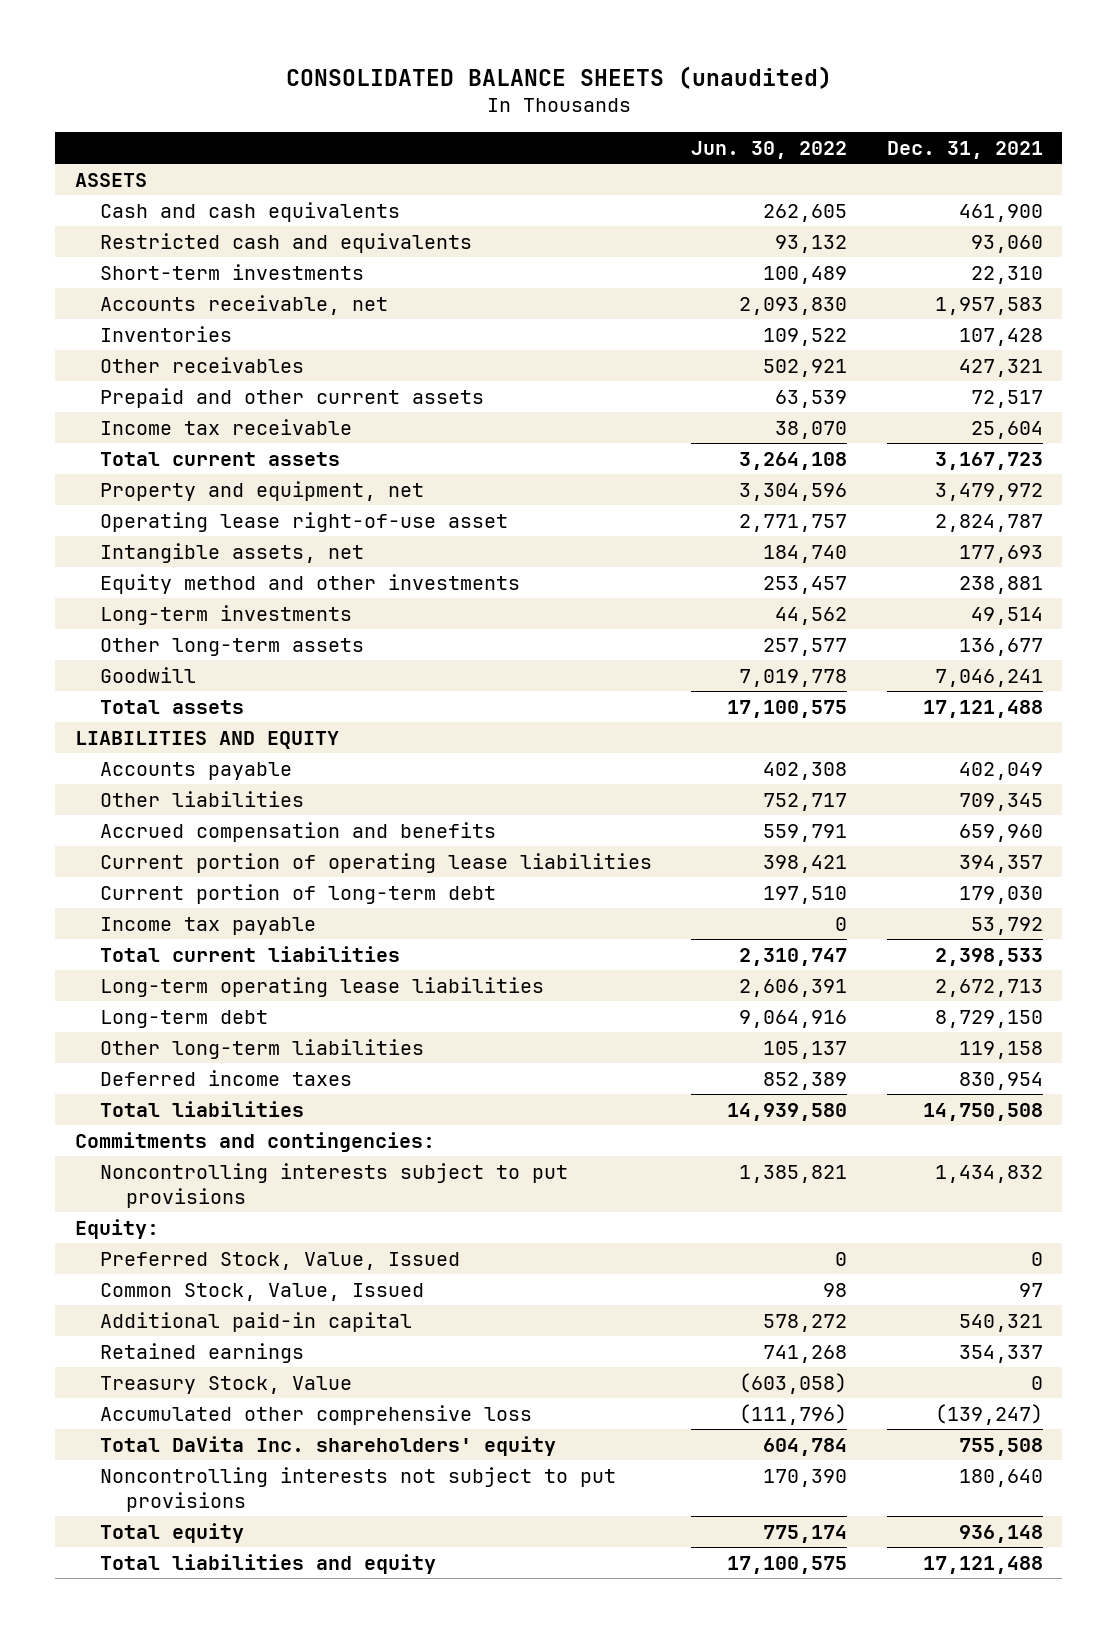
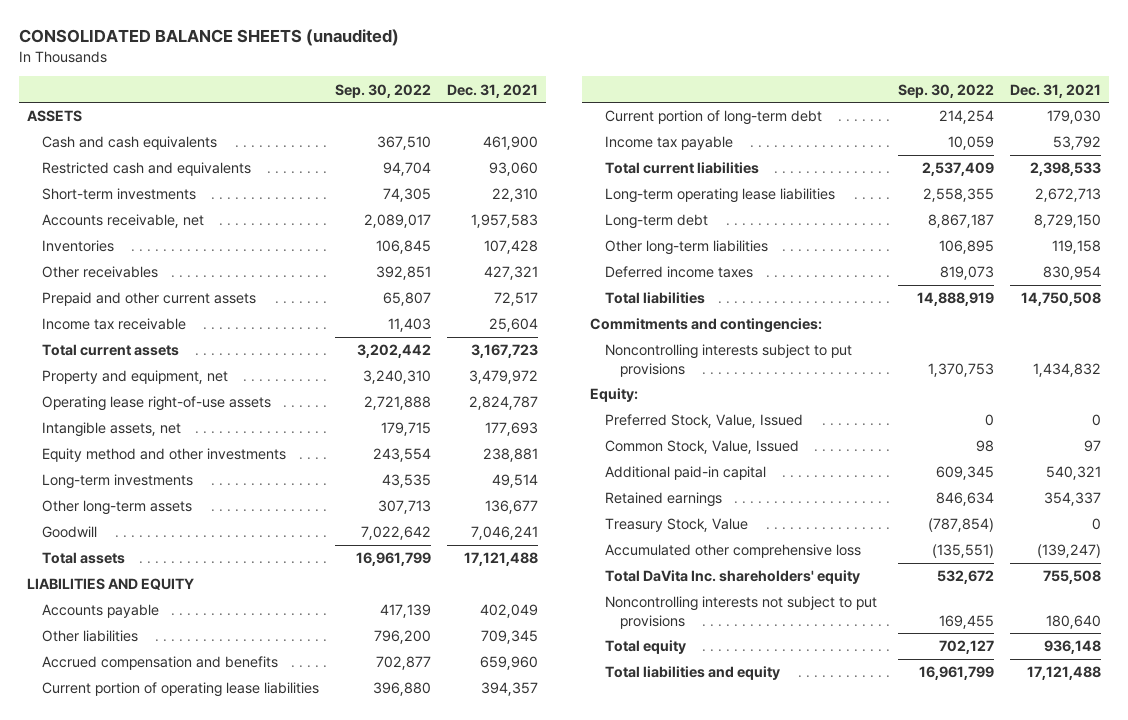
- | Jun. 30, 2022 | Dec. 31, 2021
+ | Sep. 30, 2022 | Dec. 31, 2021
- Operating lease right-of-use asset | 2,771,757 | 2,824,787
+ Operating lease right-of-use assets | 2,721,888 | 2,824,787

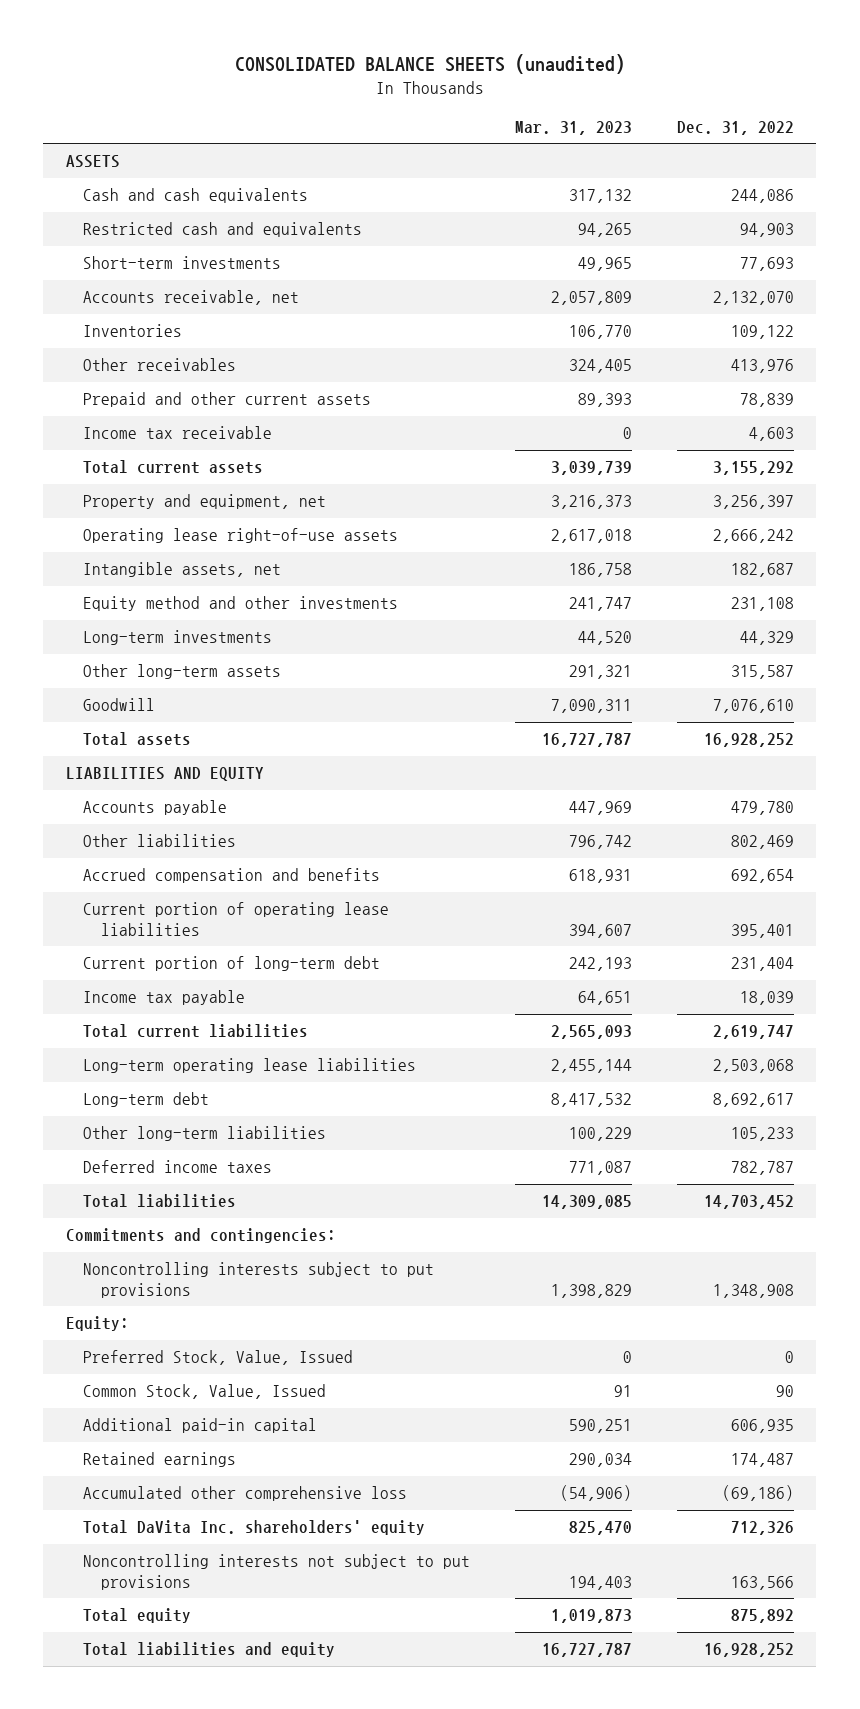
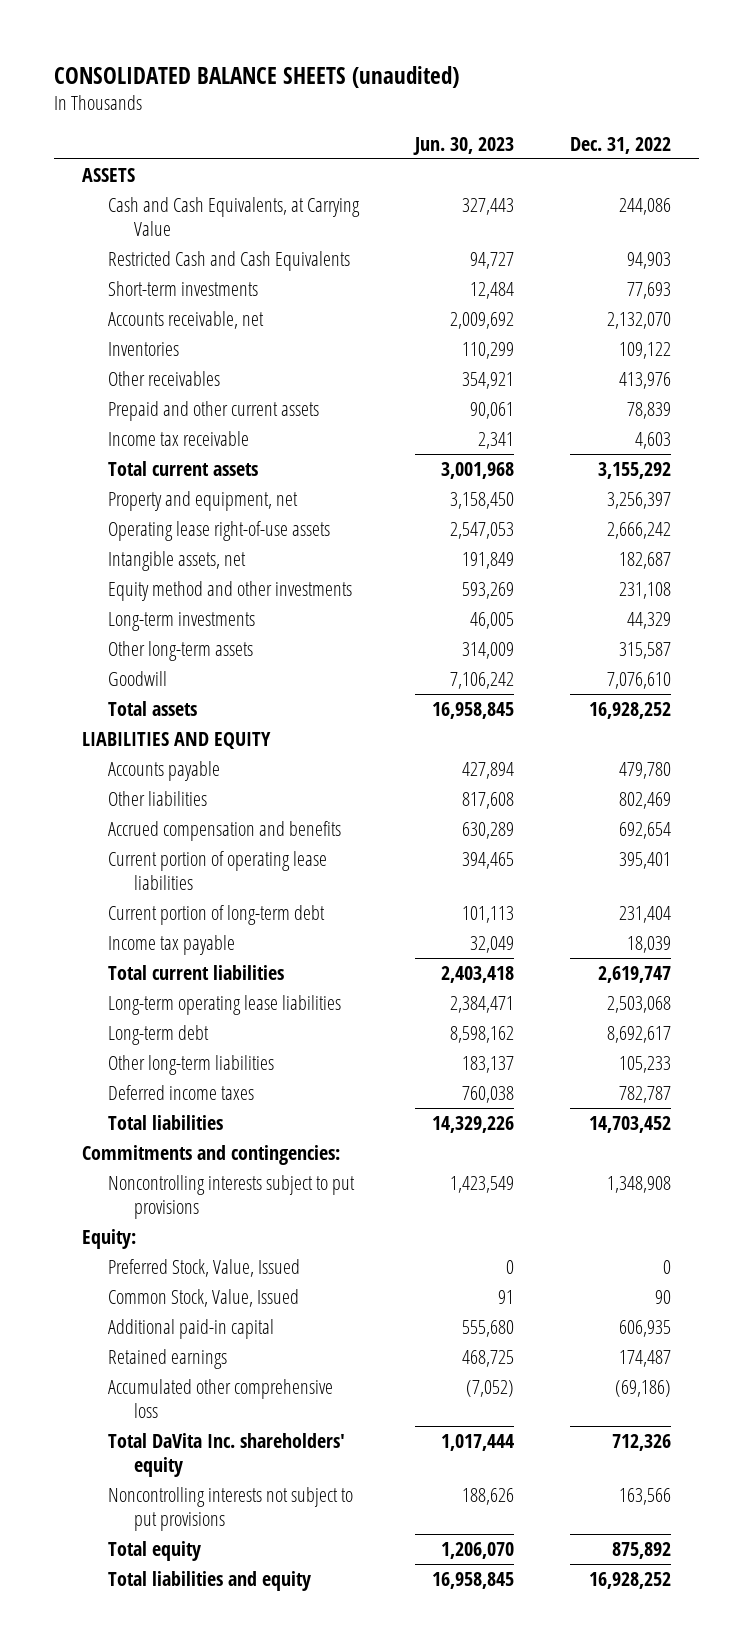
- | Mar. 31, 2023 | Dec. 31, 2022
+ | Jun. 30, 2023 | Dec. 31, 2022
- Cash and cash equivalents | 317,132 | 244,086
- Restricted cash and equivalents | 94,265 | 94,903
+ Cash and Cash Equivalents, at Carrying Value | 327,443 | 244,086
+ Restricted Cash and Cash Equivalents | 94,727 | 94,903

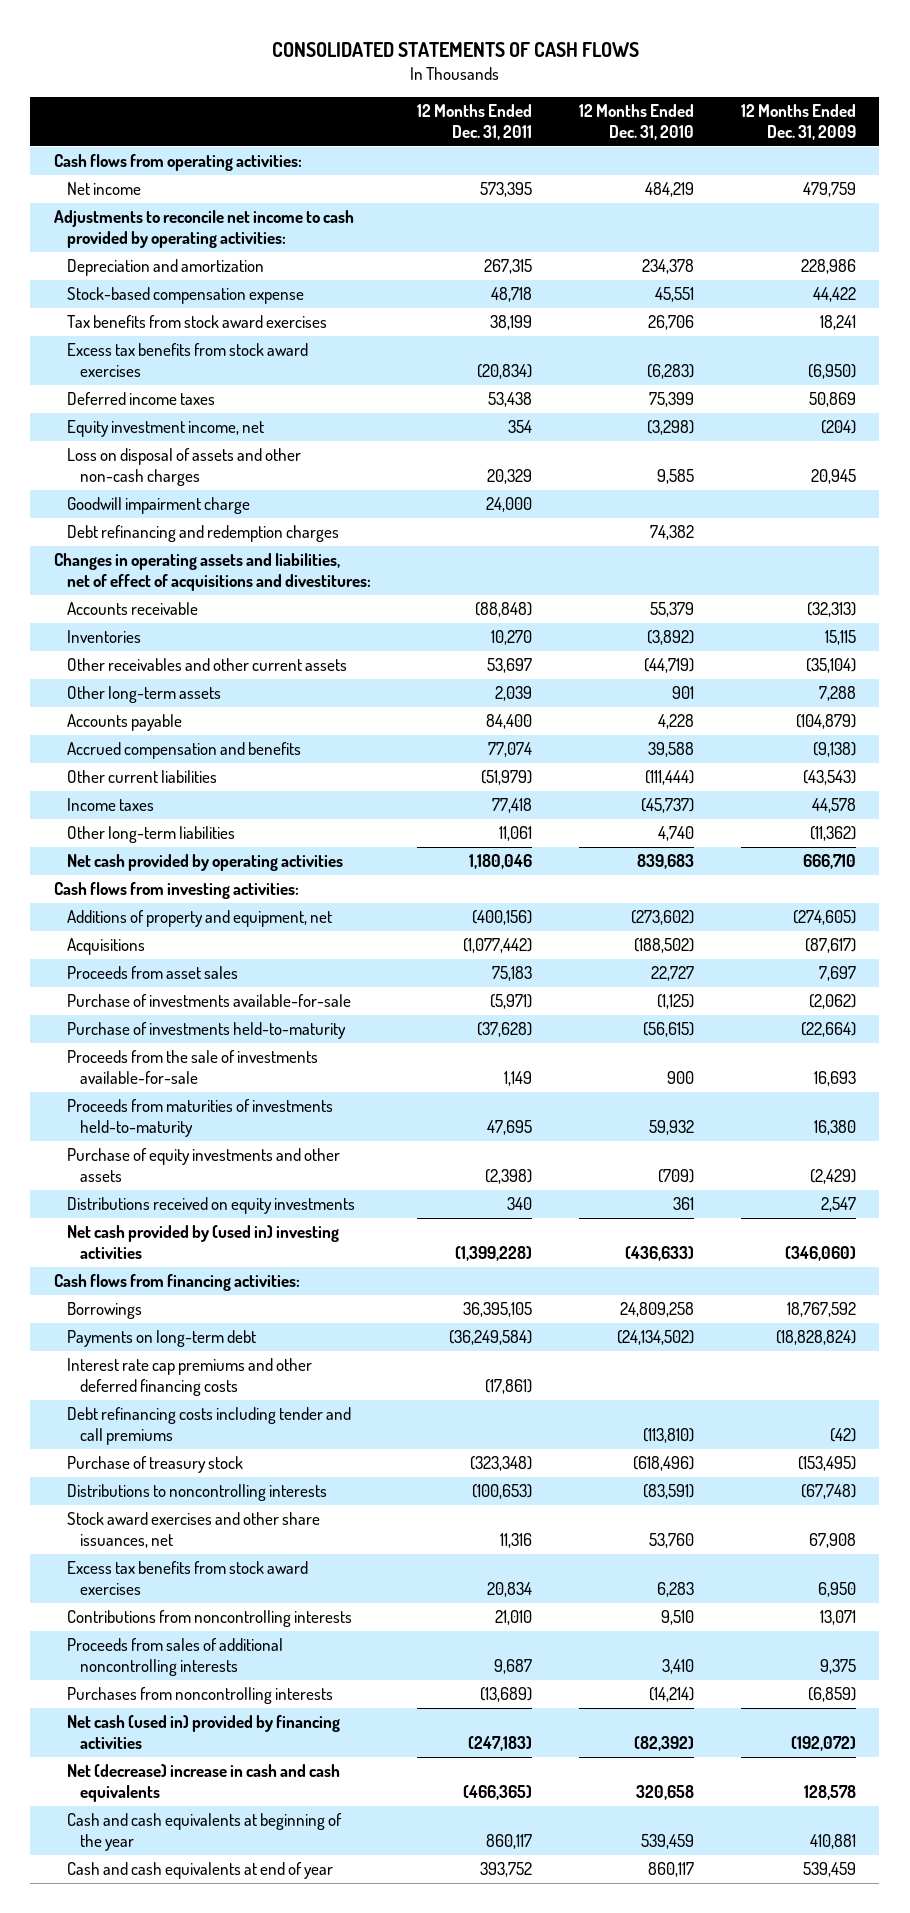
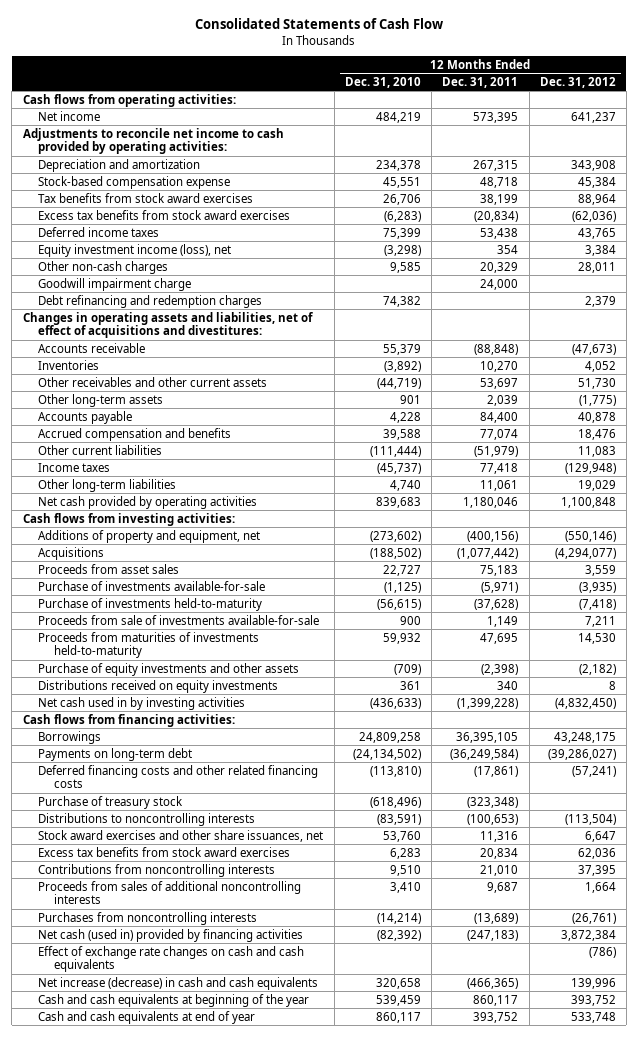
- CONSOLIDATED STATEMENTS OF CASH FLOWS
+ Consolidated Statements of Cash Flow
- | 12 Months Ended Dec. 31, 2011 | 12 Months Ended Dec. 31, 2010 | 12 Months Ended Dec. 31, 2009
+ | 12 Months Ended Dec. 31, 2010 | 12 Months Ended Dec. 31, 2011 | 12 Months Ended Dec. 31, 2012
- Equity investment income, net | 354 | (3,298) | (204)
- Loss on disposal of assets and other non-cash charges | 20,329 | 9,585 | 20,945
+ Equity investment income (loss), net | (3,298) | 354 | 3,384
+ Other non-cash charges | 9,585 | 20,329 | 28,011
- Proceeds from the sale of investments available-for-sale | 1,149 | 900 | 16,693
+ Proceeds from sale of investments available-for-sale | 900 | 1,149 | 7,211
- Net cash provided by (used in) investing activities | (1,399,228) | (436,633) | (346,060)
+ Net cash used in by investing activities | (436,633) | (1,399,228) | (4,832,450)
- Interest rate cap premiums and other deferred financing costs | (17,861) | |
- Debt refinancing costs including tender and call premiums | | (113,810) | (42)
+ Deferred financing costs and other related financing costs | (113,810) | (17,861) | (57,241)
- Net (decrease) increase in cash and cash equivalents | (466,365) | 320,658 | 128,578
+ Effect of exchange rate changes on cash and cash equivalents | | | (786)
+ Net increase (decrease) in cash and cash equivalents | 320,658 | (466,365) | 139,996

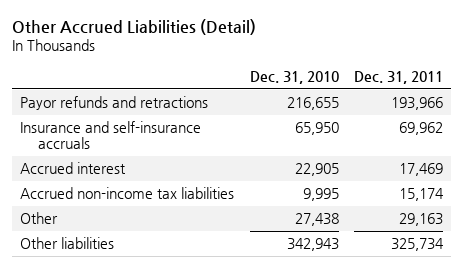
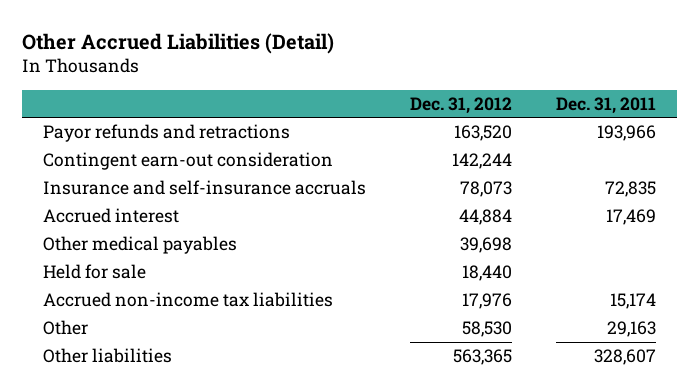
- | Dec. 31, 2010 | Dec. 31, 2011
+ | Dec. 31, 2012 | Dec. 31, 2011
- Insurance and self-insurance accruals | 65,950 | 69,962
+ Contingent earn-out consideration | 142,244 |
+ Insurance and self-insurance accruals | 78,073 | 72,835
+ Other medical payables | 39,698 |
+ Held for sale | 18,440 |
- Other liabilities | 342,943 | 325,734
+ Other liabilities | 563,365 | 328,607

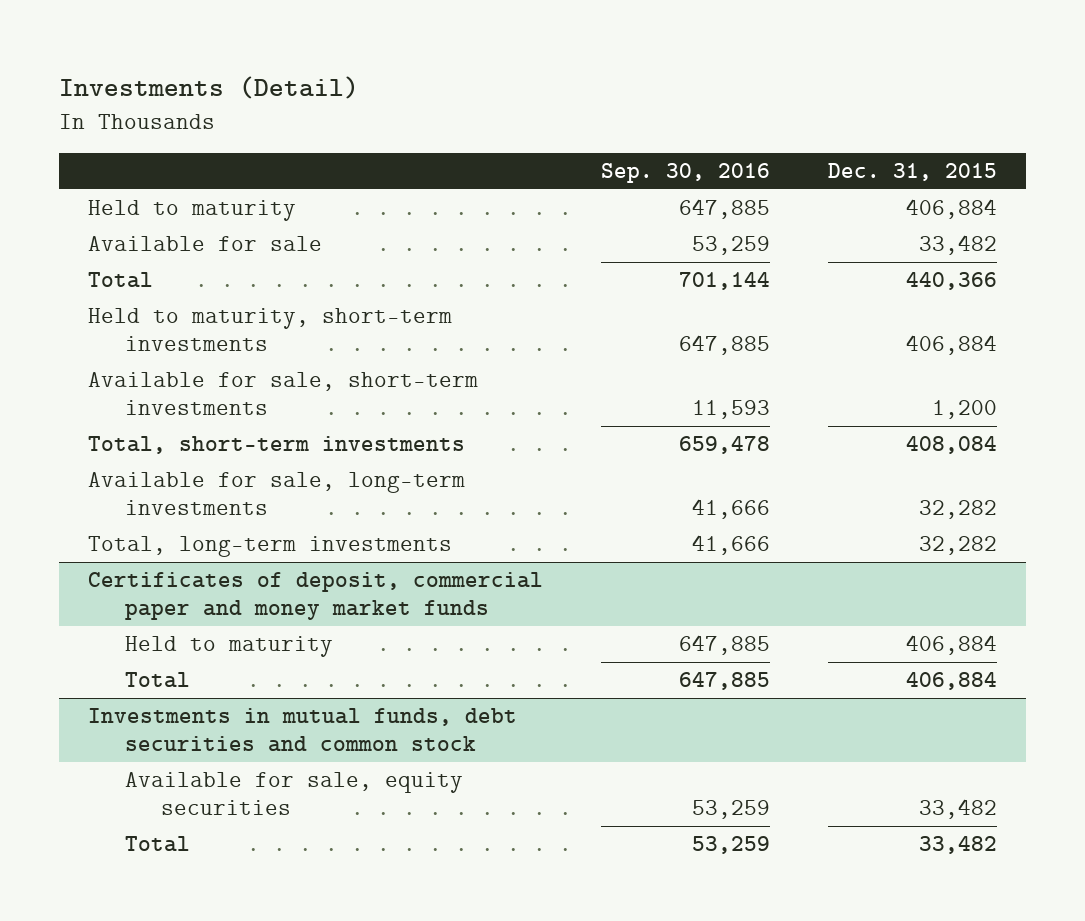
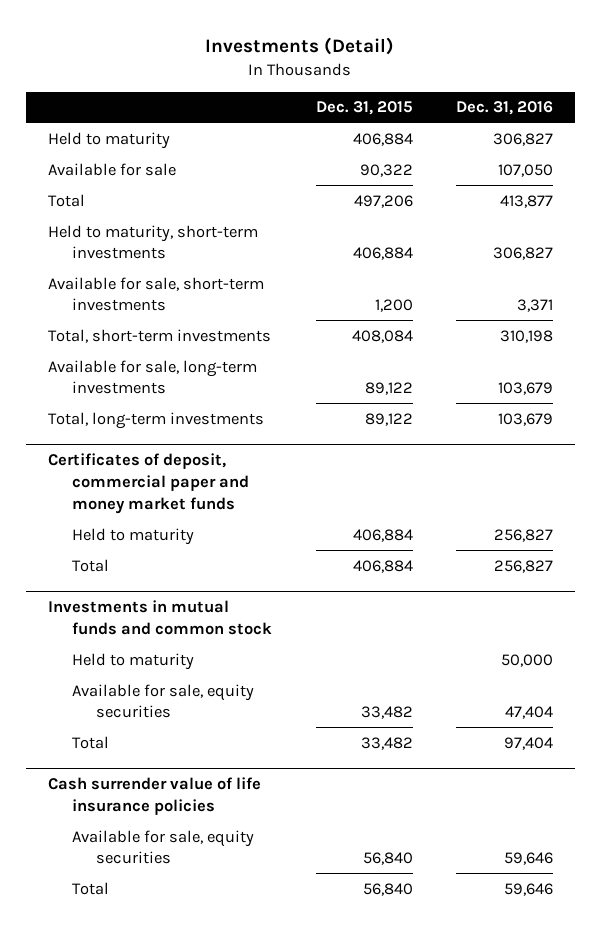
- | Sep. 30, 2016 | Dec. 31, 2015
+ | Dec. 31, 2015 | Dec. 31, 2016
- Available for sale | 53,259 | 33,482
- Total | 701,144 | 440,366
+ Available for sale | 90,322 | 107,050
+ Total | 497,206 | 413,877
- Available for sale, long-term investments | 41,666 | 32,282
- Total, long-term investments | 41,666 | 32,282
+ Available for sale, long-term investments | 89,122 | 103,679
+ Total, long-term investments | 89,122 | 103,679
- Investments in mutual funds, debt securities and common stock
+ Investments in mutual funds and common stock
+ Held to maturity | | 50,000
+ Cash surrender value of life insurance policies
+ Available for sale, equity securities | 56,840 | 59,646
+ Total | 56,840 | 59,646

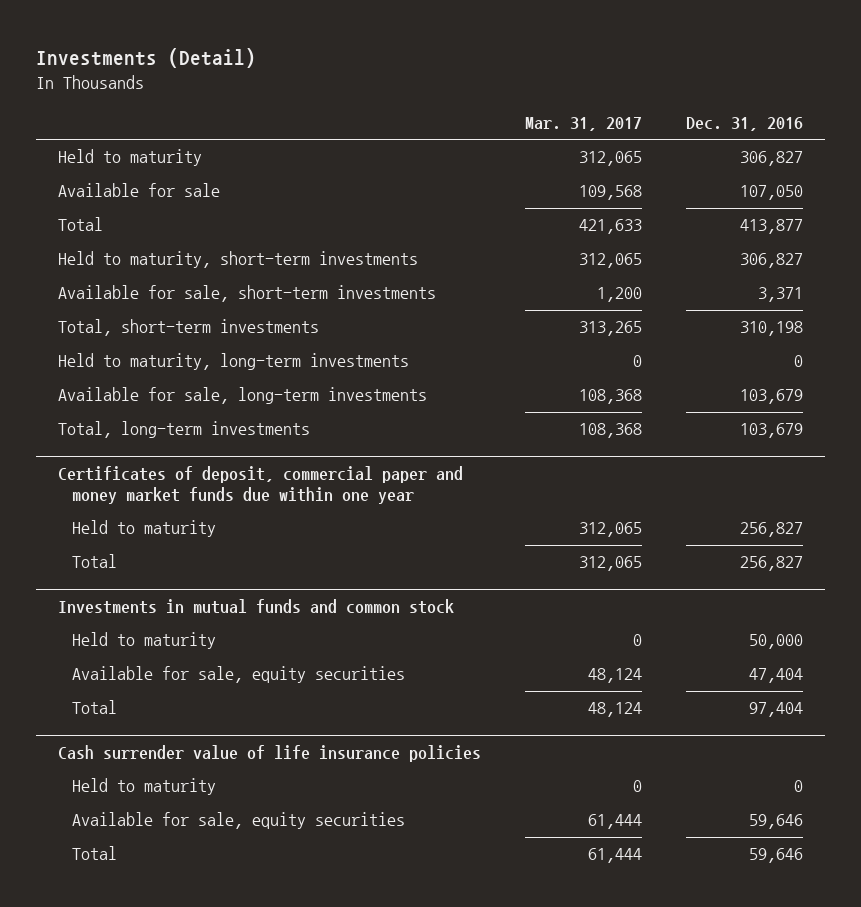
- | Dec. 31, 2015 | Dec. 31, 2016
+ | Mar. 31, 2017 | Dec. 31, 2016
+ Held to maturity, long-term investments | 0 | 0
- Certificates of deposit, commercial paper and money market funds
+ Certificates of deposit, commercial paper and money market funds due within one year
@ Cash surrender value of life insurance policies
+ Held to maturity | 0 | 0

